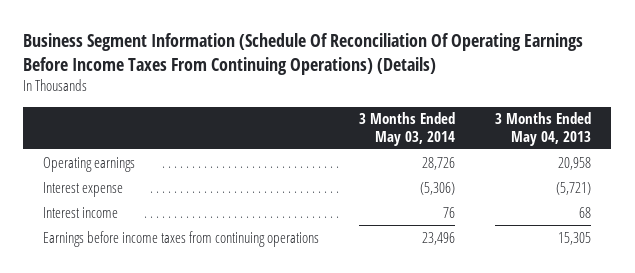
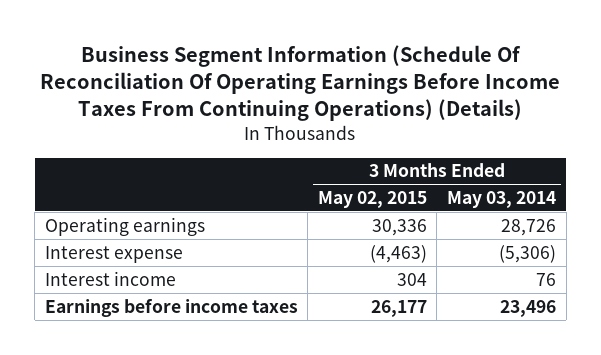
- | 3 Months Ended May 03, 2014 | 3 Months Ended May 04, 2013
+ | 3 Months Ended May 02, 2015 | 3 Months Ended May 03, 2014
- Earnings before income taxes from continuing operations | 23,496 | 15,305
+ Earnings before income taxes | 26,177 | 23,496

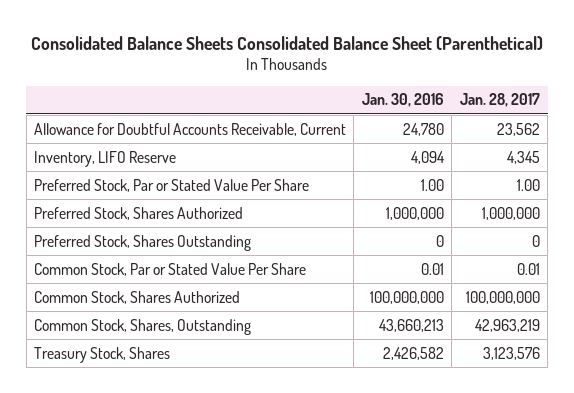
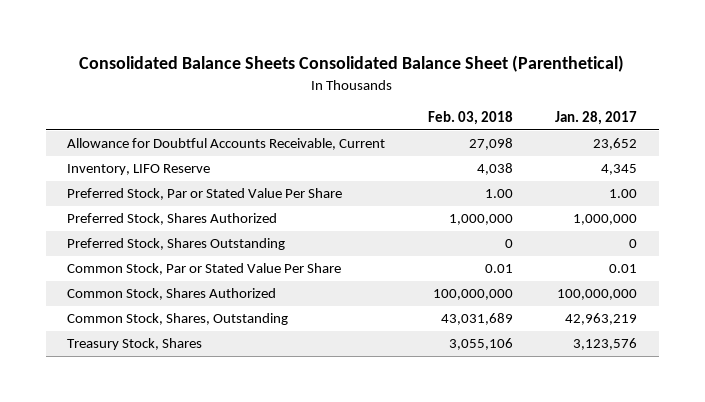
- | Jan. 30, 2016 | Jan. 28, 2017
+ | Feb. 03, 2018 | Jan. 28, 2017
- Allowance for Doubtful Accounts Receivable, Current | 24,780 | 23,562
+ Allowance for Doubtful Accounts Receivable, Current | 27,098 | 23,652

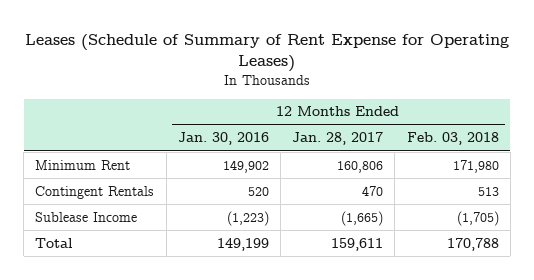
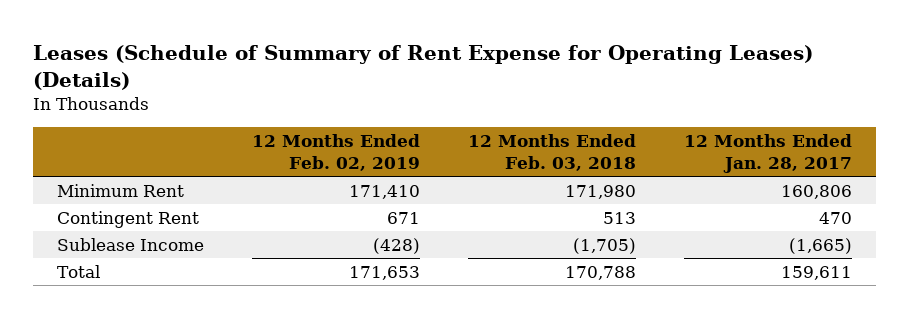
- Leases (Schedule of Summary of Rent Expense for Operating Leases)
+ Leases (Schedule of Summary of Rent Expense for Operating Leases) (Details)
- | 12 Months Ended Jan. 30, 2016 | 12 Months Ended Jan. 28, 2017 | 12 Months Ended Feb. 03, 2018
+ | 12 Months Ended Feb. 02, 2019 | 12 Months Ended Feb. 03, 2018 | 12 Months Ended Jan. 28, 2017
- Contingent Rentals | 520 | 470 | 513
+ Contingent Rent | 671 | 513 | 470

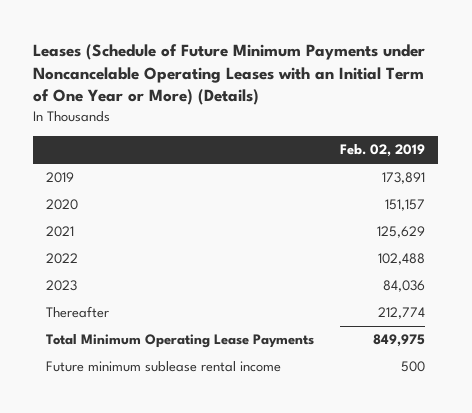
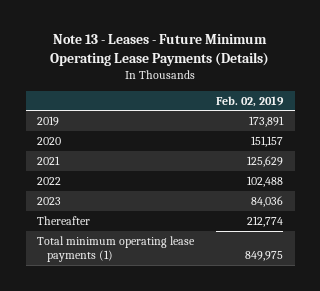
- Leases (Schedule of Future Minimum Payments under Noncancelable Operating Leases with an Initial Term of One Year or More) (Details)
+ Note 13 - Leases - Future Minimum Operating Lease Payments (Details)
- Total Minimum Operating Lease Payments | 849,975
- Future minimum sublease rental income | 500
+ Total minimum operating lease payments (1) | 849,975

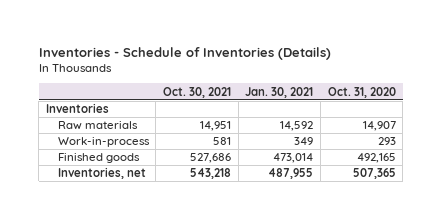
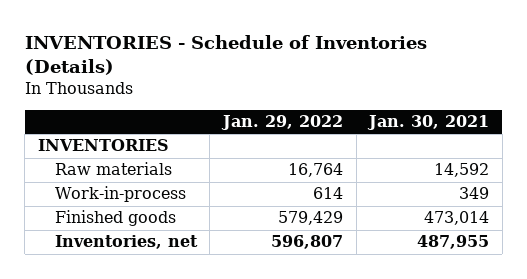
- Inventories - Schedule of Inventories (Details)
+ INVENTORIES - Schedule of Inventories (Details)
- | Oct. 30, 2021 | Jan. 30, 2021 | Oct. 31, 2020
+ | Jan. 29, 2022 | Jan. 30, 2021
- Inventories
+ INVENTORIES

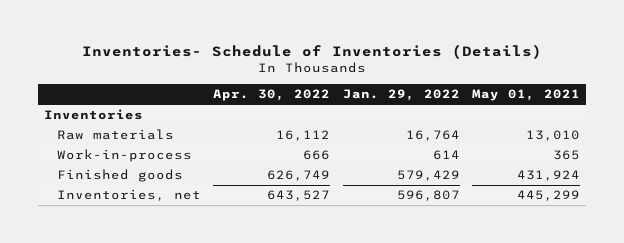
- INVENTORIES - Schedule of Inventories (Details)
+ Inventories- Schedule of Inventories (Details)
- | Jan. 29, 2022 | Jan. 30, 2021
+ | Apr. 30, 2022 | Jan. 29, 2022 | May 01, 2021
- INVENTORIES
+ Inventories

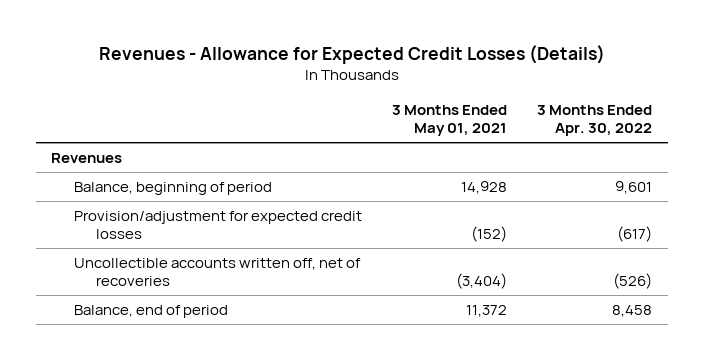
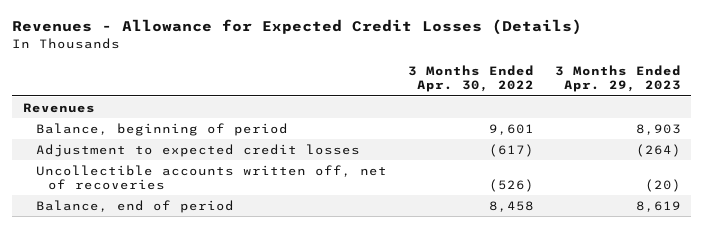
- | 3 Months Ended May 01, 2021 | 3 Months Ended Apr. 30, 2022
+ | 3 Months Ended Apr. 30, 2022 | 3 Months Ended Apr. 29, 2023
- Provision/adjustment for expected credit losses | (152) | (617)
+ Adjustment to expected credit losses | (617) | (264)

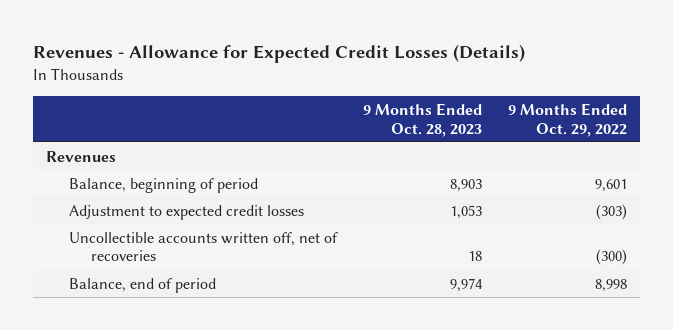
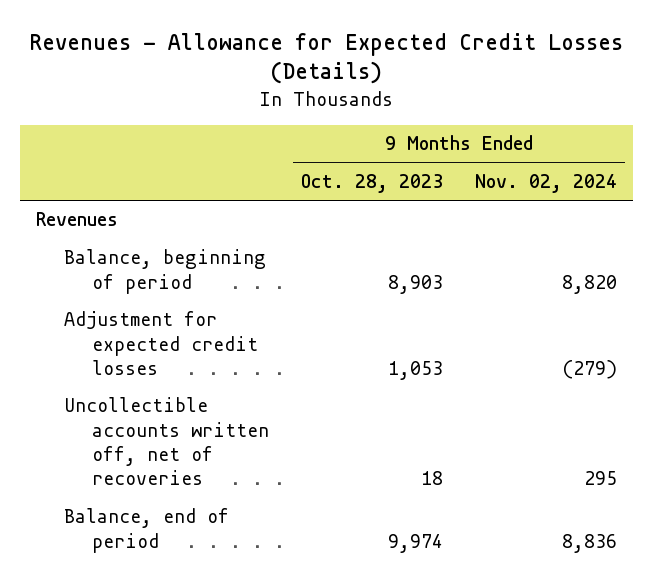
- | 9 Months Ended Oct. 28, 2023 | 9 Months Ended Oct. 29, 2022
+ | 9 Months Ended Oct. 28, 2023 | 9 Months Ended Nov. 02, 2024
- Adjustment to expected credit losses | 1,053 | (303)
+ Adjustment for expected credit losses | 1,053 | (279)

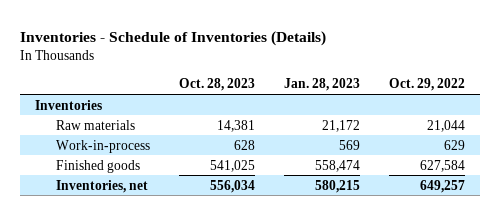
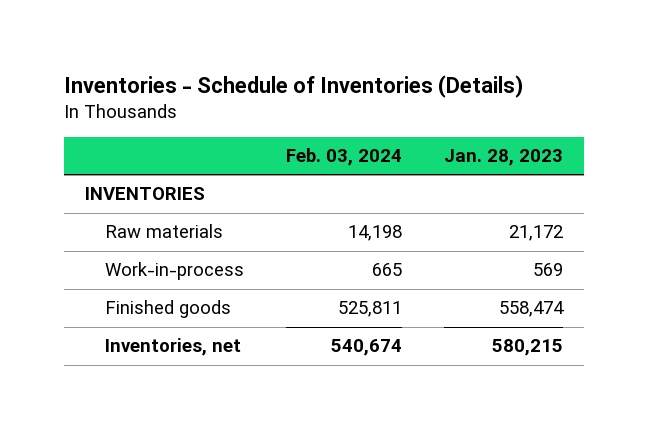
- | Oct. 28, 2023 | Jan. 28, 2023 | Oct. 29, 2022
+ | Feb. 03, 2024 | Jan. 28, 2023
- Inventories
+ INVENTORIES

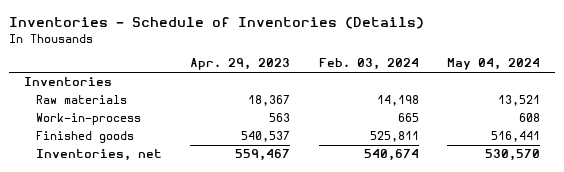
- | Feb. 03, 2024 | Jan. 28, 2023
+ | Apr. 29, 2023 | Feb. 03, 2024 | May 04, 2024
- INVENTORIES
+ Inventories

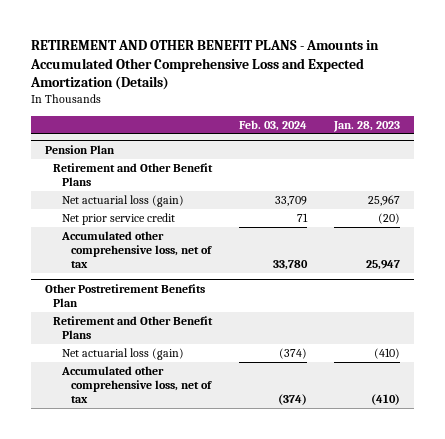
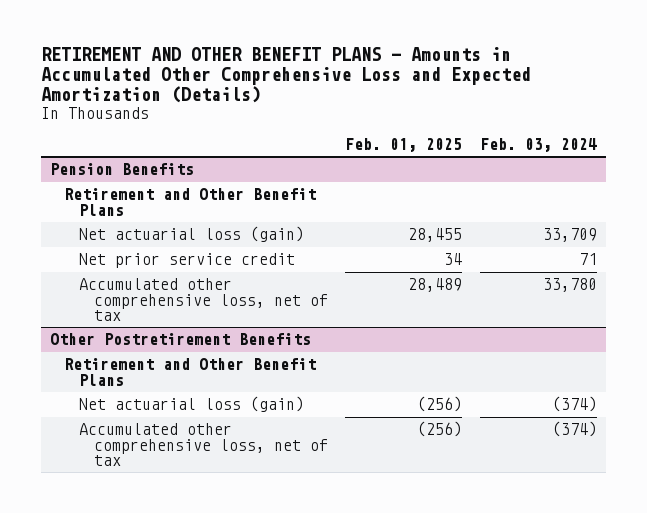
- | Feb. 03, 2024 | Jan. 28, 2023
+ | Feb. 01, 2025 | Feb. 03, 2024
- Pension Plan
+ Pension Benefits
- Other Postretirement Benefits Plan
+ Other Postretirement Benefits

